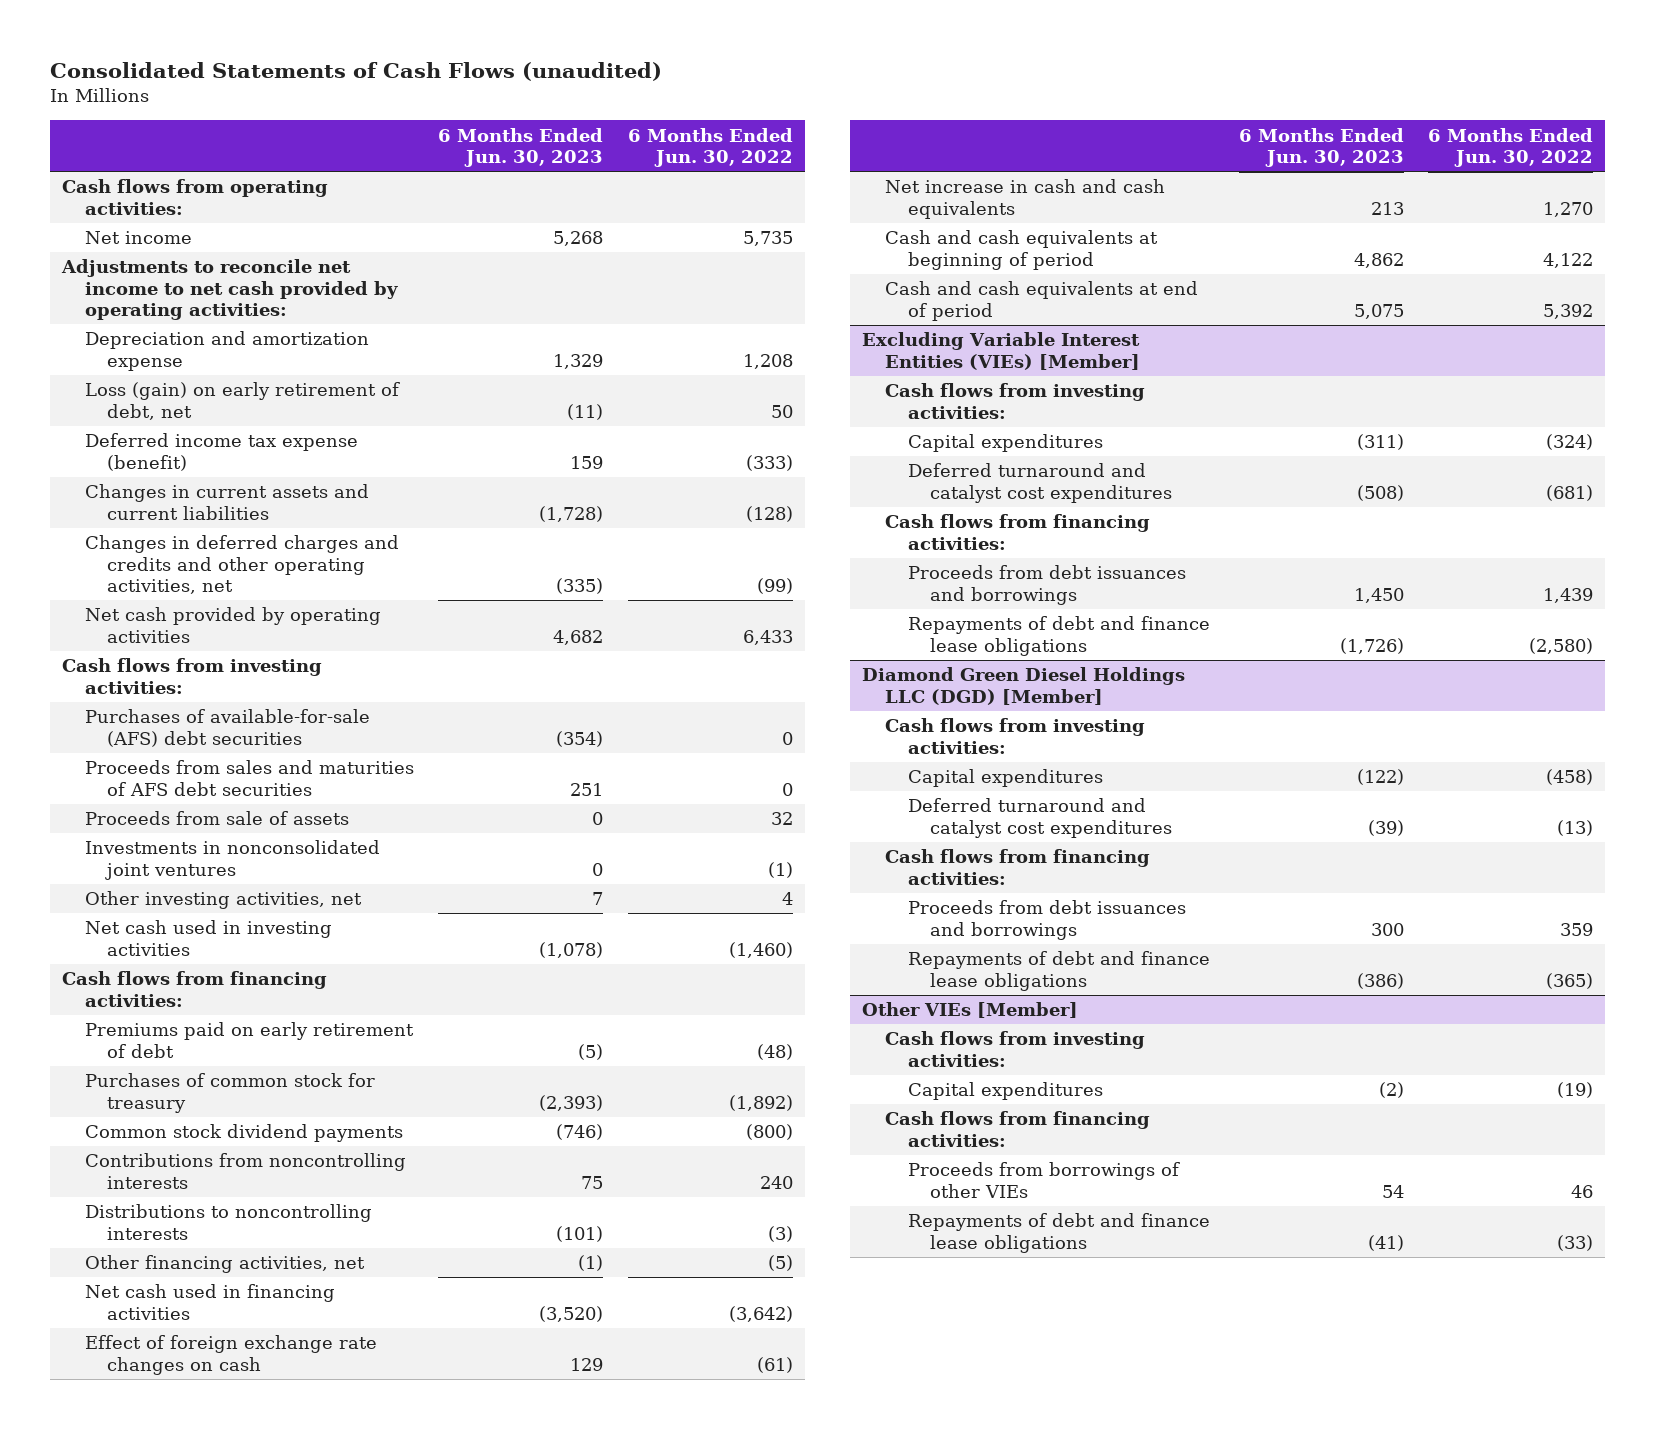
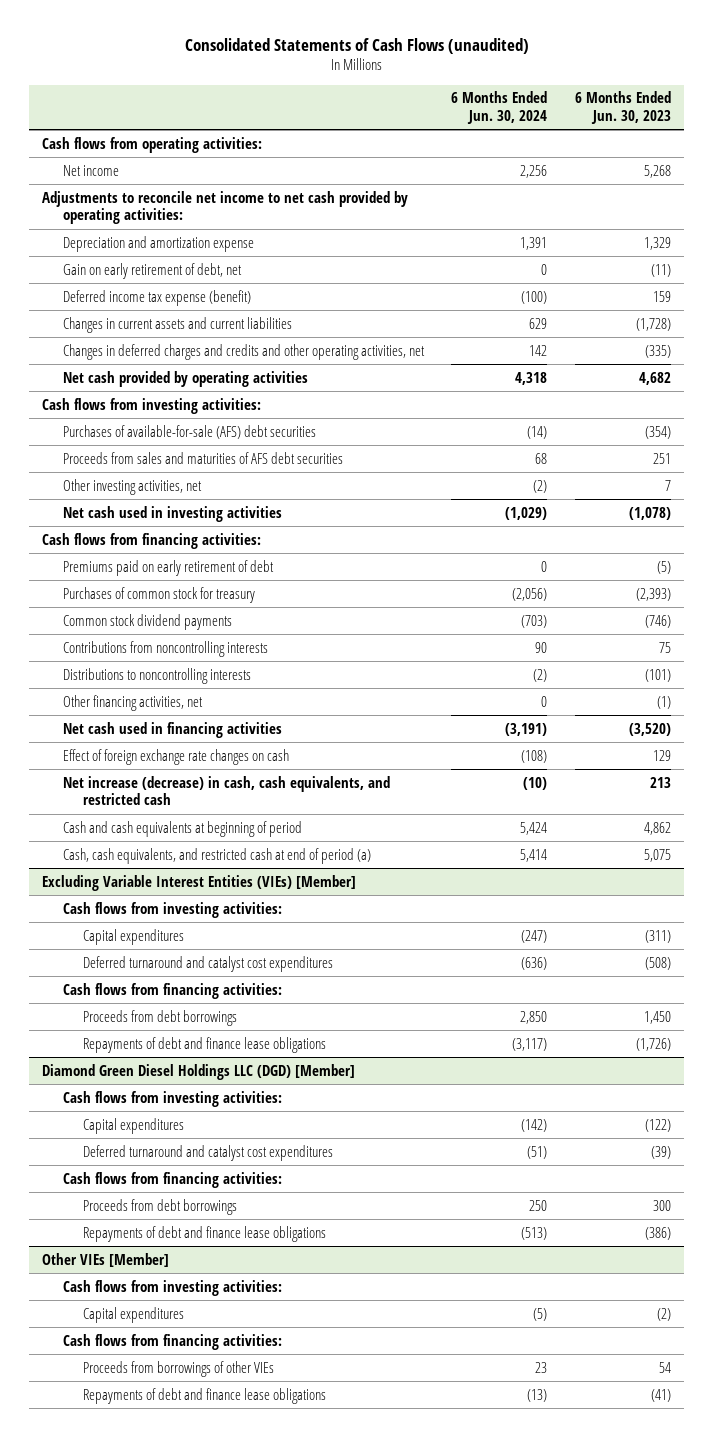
- | 6 Months Ended Jun. 30, 2023 | 6 Months Ended Jun. 30, 2022
+ | 6 Months Ended Jun. 30, 2024 | 6 Months Ended Jun. 30, 2023
- Loss (gain) on early retirement of debt, net | (11) | 50
+ Gain on early retirement of debt, net | 0 | (11)
- Proceeds from sale of assets | 0 | 32
- Investments in nonconsolidated joint ventures | 0 | (1)
- Net increase in cash and cash equivalents | 213 | 1,270
+ Net increase (decrease) in cash, cash equivalents, and restricted cash | (10) | 213
- Cash and cash equivalents at end of period | 5,075 | 5,392
+ Cash, cash equivalents, and restricted cash at end of period (a) | 5,414 | 5,075
@ Excluding Variable Interest Entities (VIEs) [Member]
- Proceeds from debt issuances and borrowings | 1,450 | 1,439
+ Proceeds from debt borrowings | 2,850 | 1,450
@ Diamond Green Diesel Holdings LLC (DGD) [Member]
- Proceeds from debt issuances and borrowings | 300 | 359
+ Proceeds from debt borrowings | 250 | 300

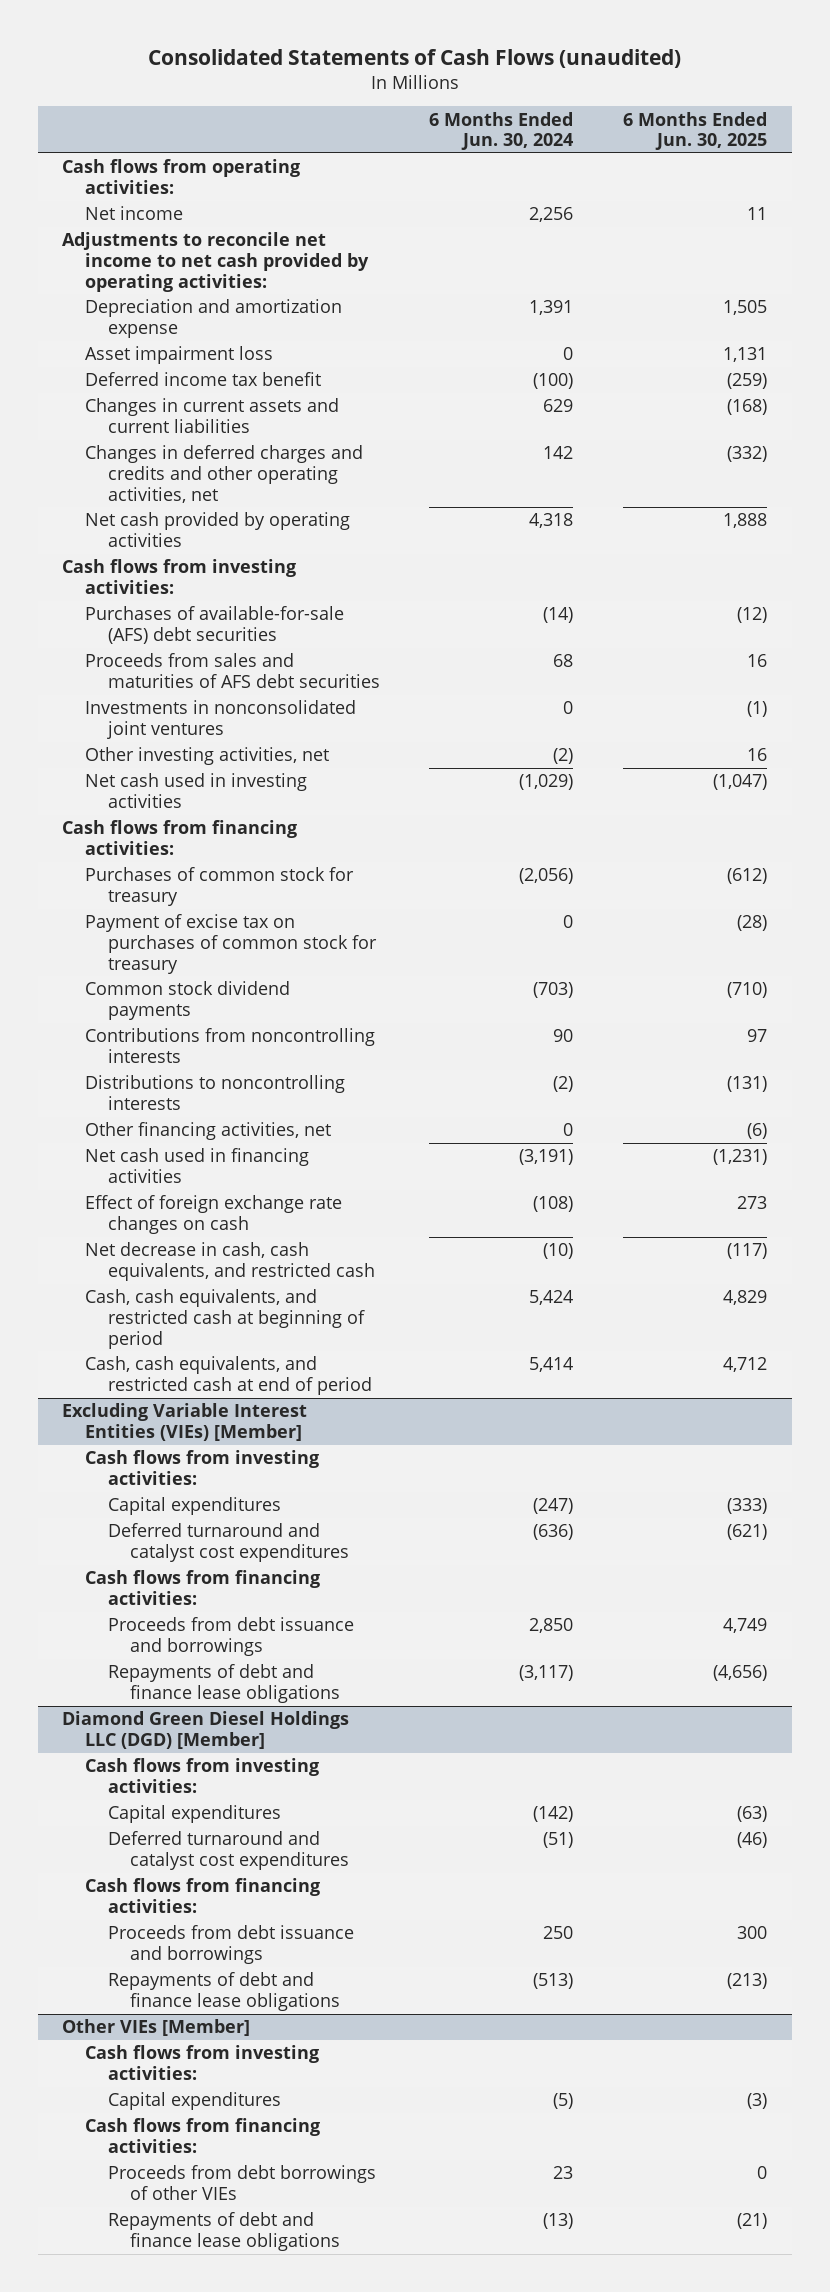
- | 6 Months Ended Jun. 30, 2024 | 6 Months Ended Jun. 30, 2023
+ | 6 Months Ended Jun. 30, 2024 | 6 Months Ended Jun. 30, 2025
- Gain on early retirement of debt, net | 0 | (11)
- Deferred income tax expense (benefit) | (100) | 159
+ Asset impairment loss | 0 | 1,131
+ Deferred income tax benefit | (100) | (259)
+ Investments in nonconsolidated joint ventures | 0 | (1)
- Premiums paid on early retirement of debt | 0 | (5)
+ Payment of excise tax on purchases of common stock for treasury | 0 | (28)
- Net increase (decrease) in cash, cash equivalents, and restricted cash | (10) | 213
- Cash and cash equivalents at beginning of period | 5,424 | 4,862
- Cash, cash equivalents, and restricted cash at end of period (a) | 5,414 | 5,075
+ Net decrease in cash, cash equivalents, and restricted cash | (10) | (117)
+ Cash, cash equivalents, and restricted cash at beginning of period | 5,424 | 4,829
+ Cash, cash equivalents, and restricted cash at end of period | 5,414 | 4,712
@ Excluding Variable Interest Entities (VIEs) [Member]
- Proceeds from debt borrowings | 2,850 | 1,450
+ Proceeds from debt issuance and borrowings | 2,850 | 4,749
@ Diamond Green Diesel Holdings LLC (DGD) [Member]
- Proceeds from debt borrowings | 250 | 300
+ Proceeds from debt issuance and borrowings | 250 | 300
@ Other VIEs [Member]
- Proceeds from borrowings of other VIEs | 23 | 54
+ Proceeds from debt borrowings of other VIEs | 23 | 0

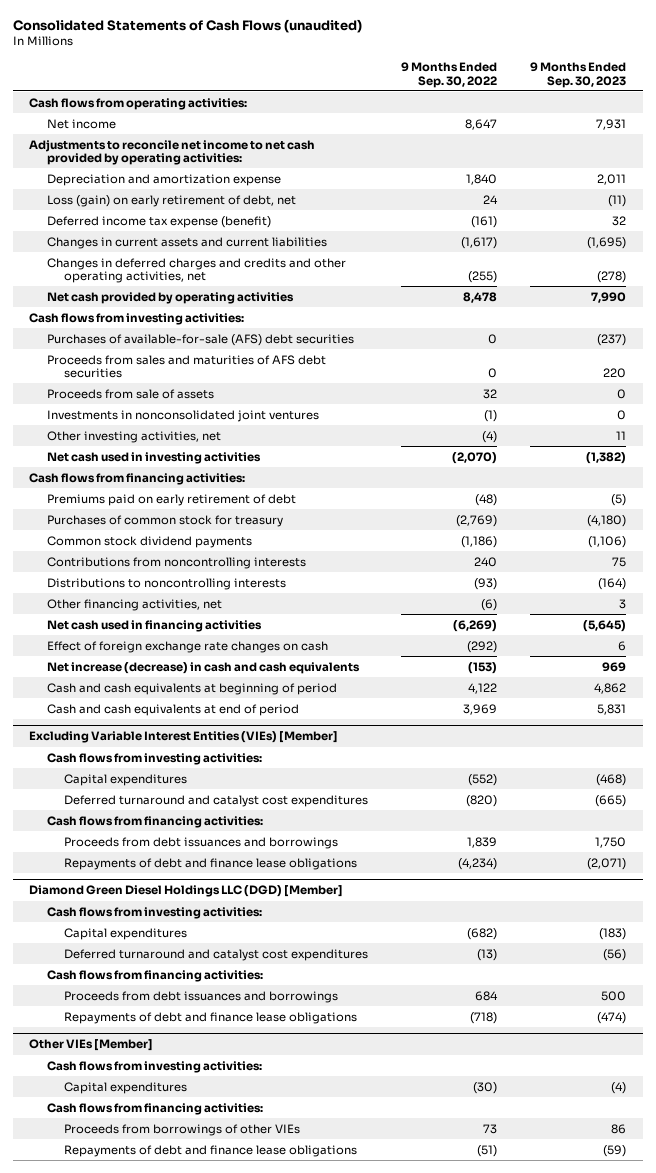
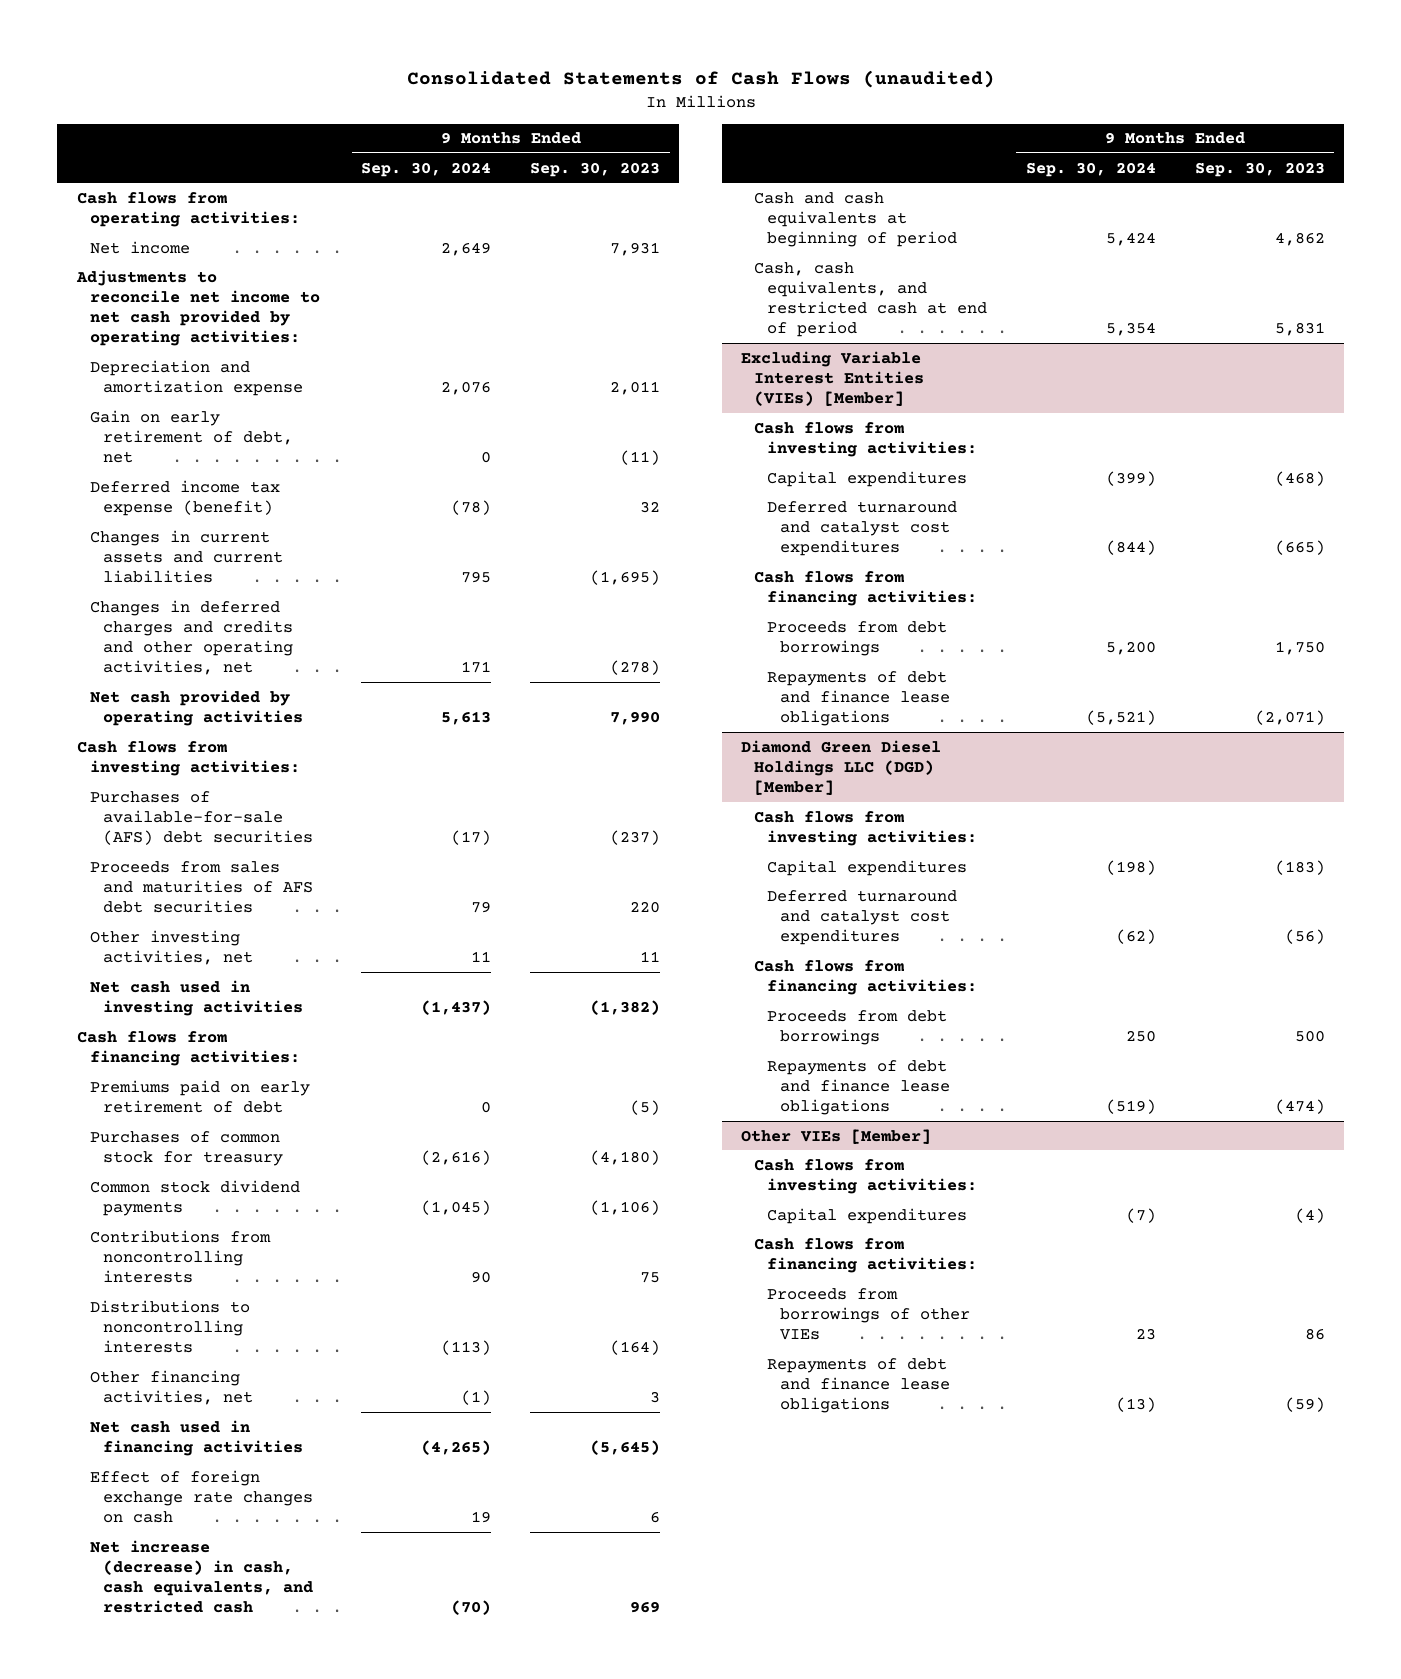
- | 9 Months Ended Sep. 30, 2022 | 9 Months Ended Sep. 30, 2023
+ | 9 Months Ended Sep. 30, 2024 | 9 Months Ended Sep. 30, 2023
- Loss (gain) on early retirement of debt, net | 24 | (11)
+ Gain on early retirement of debt, net | 0 | (11)
- Proceeds from sale of assets | 32 | 0
- Investments in nonconsolidated joint ventures | (1) | 0
- Net increase (decrease) in cash and cash equivalents | (153) | 969
+ Net increase (decrease) in cash, cash equivalents, and restricted cash | (70) | 969
- Cash and cash equivalents at end of period | 3,969 | 5,831
+ Cash, cash equivalents, and restricted cash at end of period | 5,354 | 5,831
@ Excluding Variable Interest Entities (VIEs) [Member]
- Proceeds from debt issuances and borrowings | 1,839 | 1,750
+ Proceeds from debt borrowings | 5,200 | 1,750
@ Diamond Green Diesel Holdings LLC (DGD) [Member]
- Proceeds from debt issuances and borrowings | 684 | 500
+ Proceeds from debt borrowings | 250 | 500

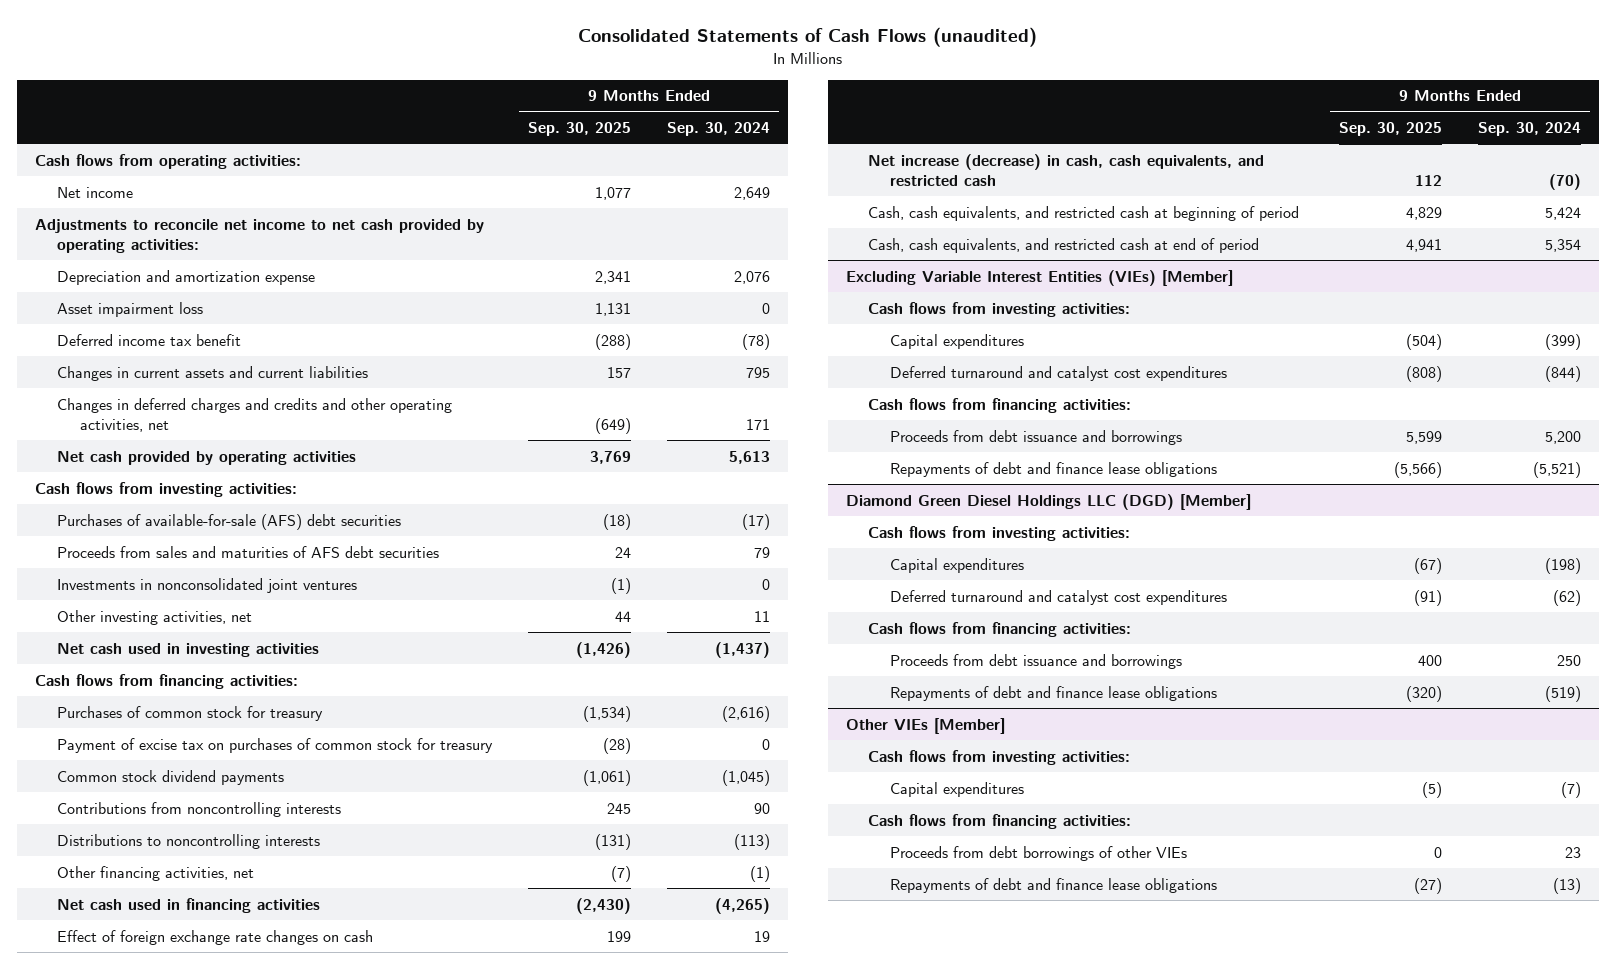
- | 9 Months Ended Sep. 30, 2024 | 9 Months Ended Sep. 30, 2023
+ | 9 Months Ended Sep. 30, 2025 | 9 Months Ended Sep. 30, 2024
- Gain on early retirement of debt, net | 0 | (11)
- Deferred income tax expense (benefit) | (78) | 32
+ Asset impairment loss | 1,131 | 0
+ Deferred income tax benefit | (288) | (78)
+ Investments in nonconsolidated joint ventures | (1) | 0
- Premiums paid on early retirement of debt | 0 | (5)
+ Payment of excise tax on purchases of common stock for treasury | (28) | 0
- Cash and cash equivalents at beginning of period | 5,424 | 4,862
+ Cash, cash equivalents, and restricted cash at beginning of period | 4,829 | 5,424
@ Excluding Variable Interest Entities (VIEs) [Member]
- Proceeds from debt borrowings | 5,200 | 1,750
+ Proceeds from debt issuance and borrowings | 5,599 | 5,200
@ Diamond Green Diesel Holdings LLC (DGD) [Member]
- Proceeds from debt borrowings | 250 | 500
+ Proceeds from debt issuance and borrowings | 400 | 250
@ Other VIEs [Member]
- Proceeds from borrowings of other VIEs | 23 | 86
+ Proceeds from debt borrowings of other VIEs | 0 | 23

